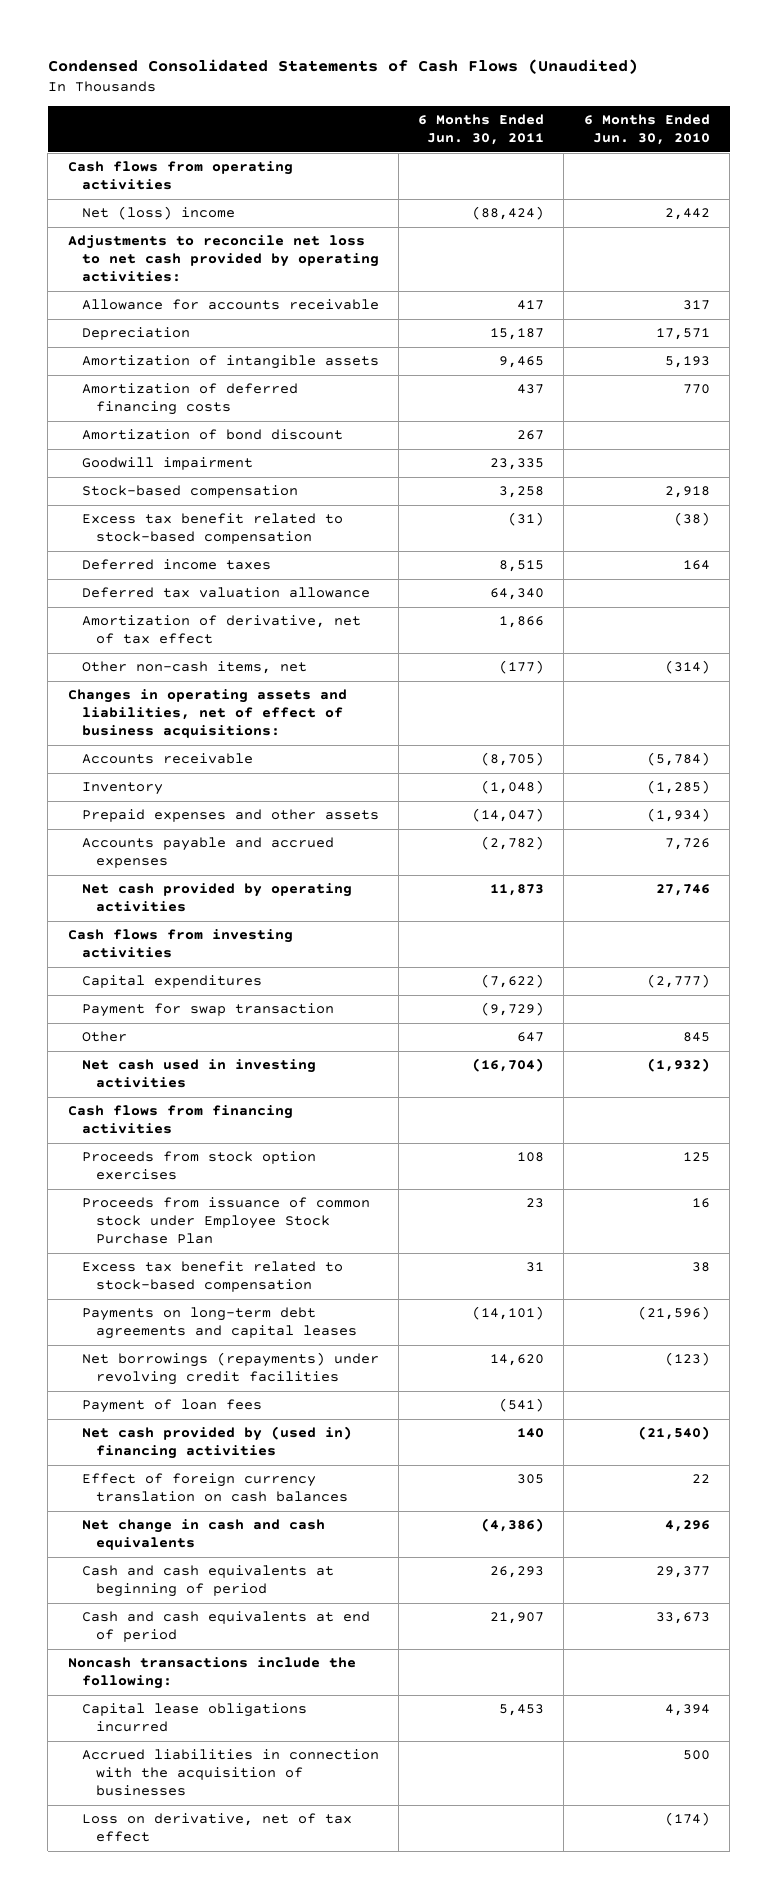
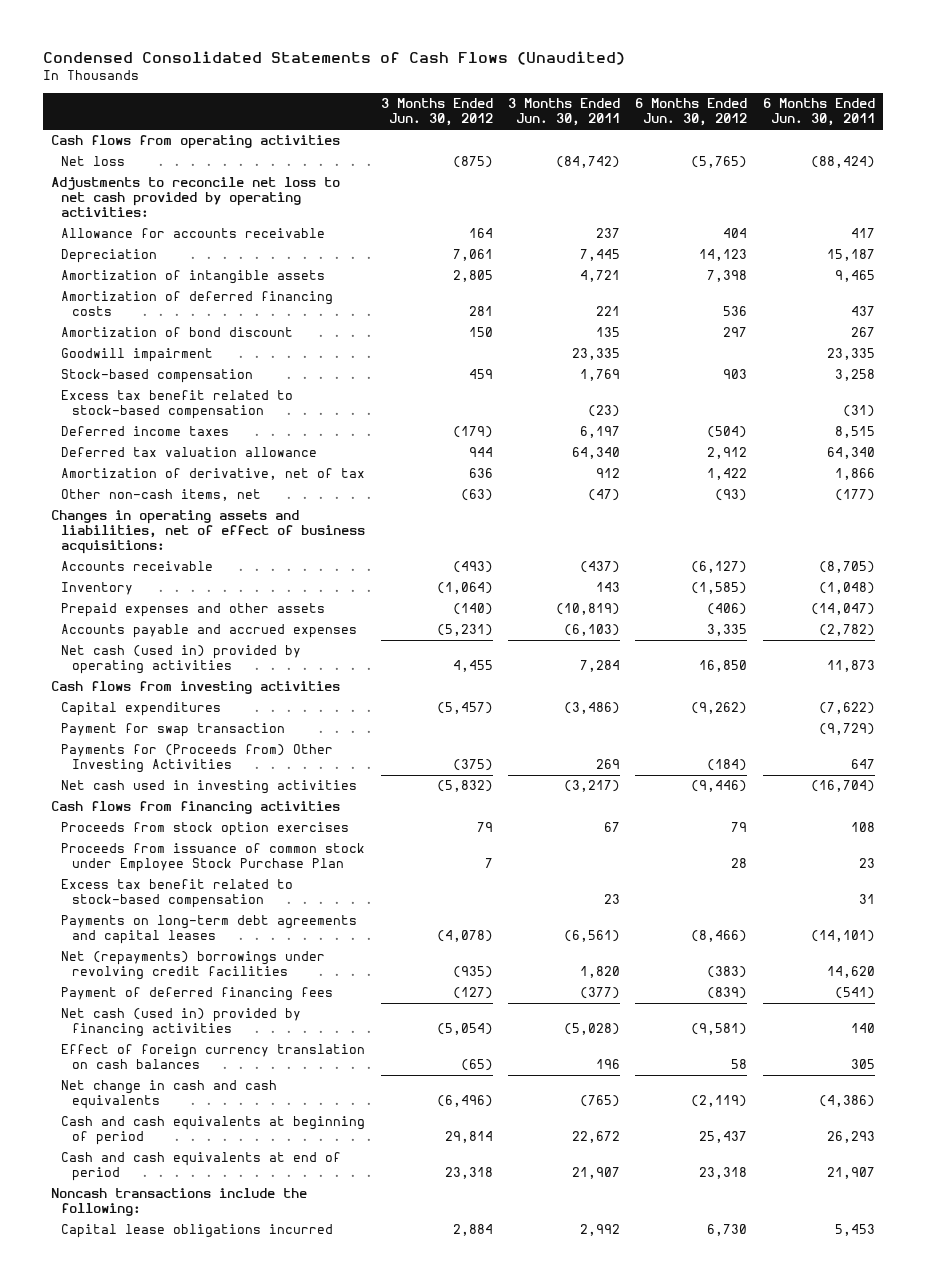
- | 6 Months Ended Jun. 30, 2011 | 6 Months Ended Jun. 30, 2010
+ | 3 Months Ended Jun. 30, 2012 | 3 Months Ended Jun. 30, 2011 | 6 Months Ended Jun. 30, 2012 | 6 Months Ended Jun. 30, 2011
- Net (loss) income | (88,424) | 2,442
+ Net loss | (875) | (84,742) | (5,765) | (88,424)
- Amortization of derivative, net of tax effect | 1,866 |
+ Amortization of derivative, net of tax | 636 | 912 | 1,422 | 1,866
- Net cash provided by operating activities | 11,873 | 27,746
+ Net cash (used in) provided by operating activities | 4,455 | 7,284 | 16,850 | 11,873
- Other | 647 | 845
+ Payments for (Proceeds from) Other Investing Activities | (375) | 269 | (184) | 647
- Net borrowings (repayments) under revolving credit facilities | 14,620 | (123)
- Payment of loan fees | (541) |
- Net cash provided by (used in) financing activities | 140 | (21,540)
+ Net (repayments) borrowings under revolving credit facilities | (935) | 1,820 | (383) | 14,620
+ Payment of deferred financing fees | (127) | (377) | (839) | (541)
+ Net cash (used in) provided by financing activities | (5,054) | (5,028) | (9,581) | 140
- Accrued liabilities in connection with the acquisition of businesses | | 500
- Loss on derivative, net of tax effect | | (174)

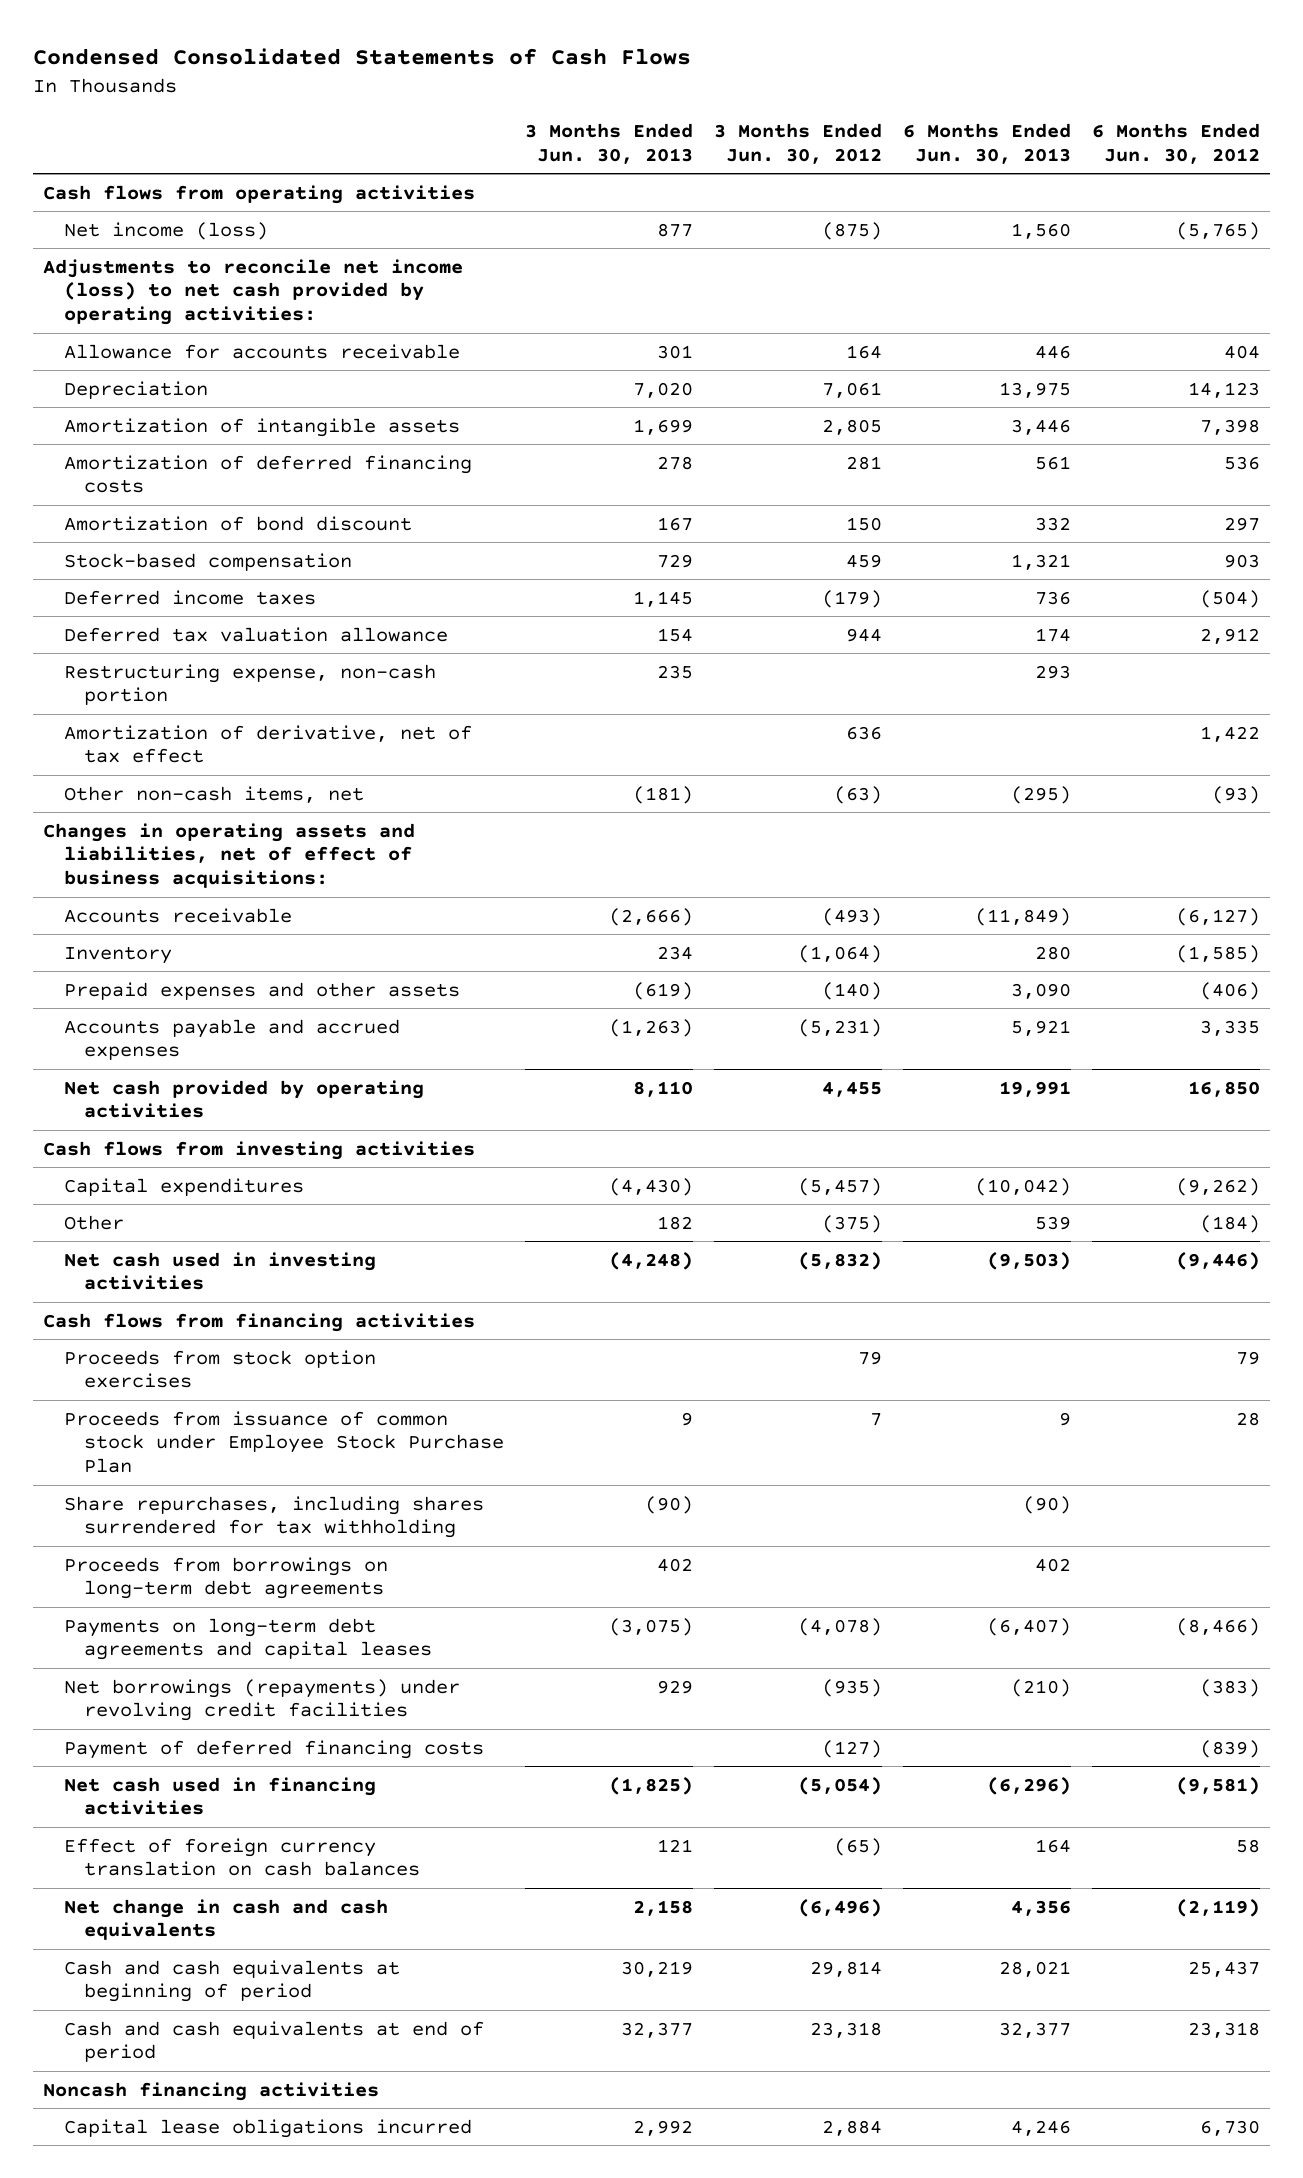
- Condensed Consolidated Statements of Cash Flows (Unaudited)
+ Condensed Consolidated Statements of Cash Flows
- | 3 Months Ended Jun. 30, 2012 | 3 Months Ended Jun. 30, 2011 | 6 Months Ended Jun. 30, 2012 | 6 Months Ended Jun. 30, 2011
+ | 3 Months Ended Jun. 30, 2013 | 3 Months Ended Jun. 30, 2012 | 6 Months Ended Jun. 30, 2013 | 6 Months Ended Jun. 30, 2012
- Net loss | (875) | (84,742) | (5,765) | (88,424)
- Adjustments to reconcile net loss to net cash provided by operating activities:
+ Net income (loss) | 877 | (875) | 1,560 | (5,765)
+ Adjustments to reconcile net income (loss) to net cash provided by operating activities:
- Goodwill impairment | | 23,335 | | 23,335
- Excess tax benefit related to stock-based compensation | | (23) | | (31)
- Amortization of derivative, net of tax | 636 | 912 | 1,422 | 1,866
+ Restructuring expense, non-cash portion | 235 | | 293 |
+ Amortization of derivative, net of tax effect | | 636 | | 1,422
- Net cash (used in) provided by operating activities | 4,455 | 7,284 | 16,850 | 11,873
+ Net cash provided by operating activities | 8,110 | 4,455 | 19,991 | 16,850
- Payment for swap transaction | | | | (9,729)
- Payments for (Proceeds from) Other Investing Activities | (375) | 269 | (184) | 647
+ Other | 182 | (375) | 539 | (184)
- Excess tax benefit related to stock-based compensation | | 23 | | 31
+ Share repurchases, including shares surrendered for tax withholding | (90) | | (90) |
+ Proceeds from borrowings on long-term debt agreements | 402 | | 402 |
- Net (repayments) borrowings under revolving credit facilities | (935) | 1,820 | (383) | 14,620
- Payment of deferred financing fees | (127) | (377) | (839) | (541)
- Net cash (used in) provided by financing activities | (5,054) | (5,028) | (9,581) | 140
+ Net borrowings (repayments) under revolving credit facilities | 929 | (935) | (210) | (383)
+ Payment of deferred financing costs | | (127) | | (839)
+ Net cash used in financing activities | (1,825) | (5,054) | (6,296) | (9,581)
- Noncash transactions include the following:
+ Noncash financing activities

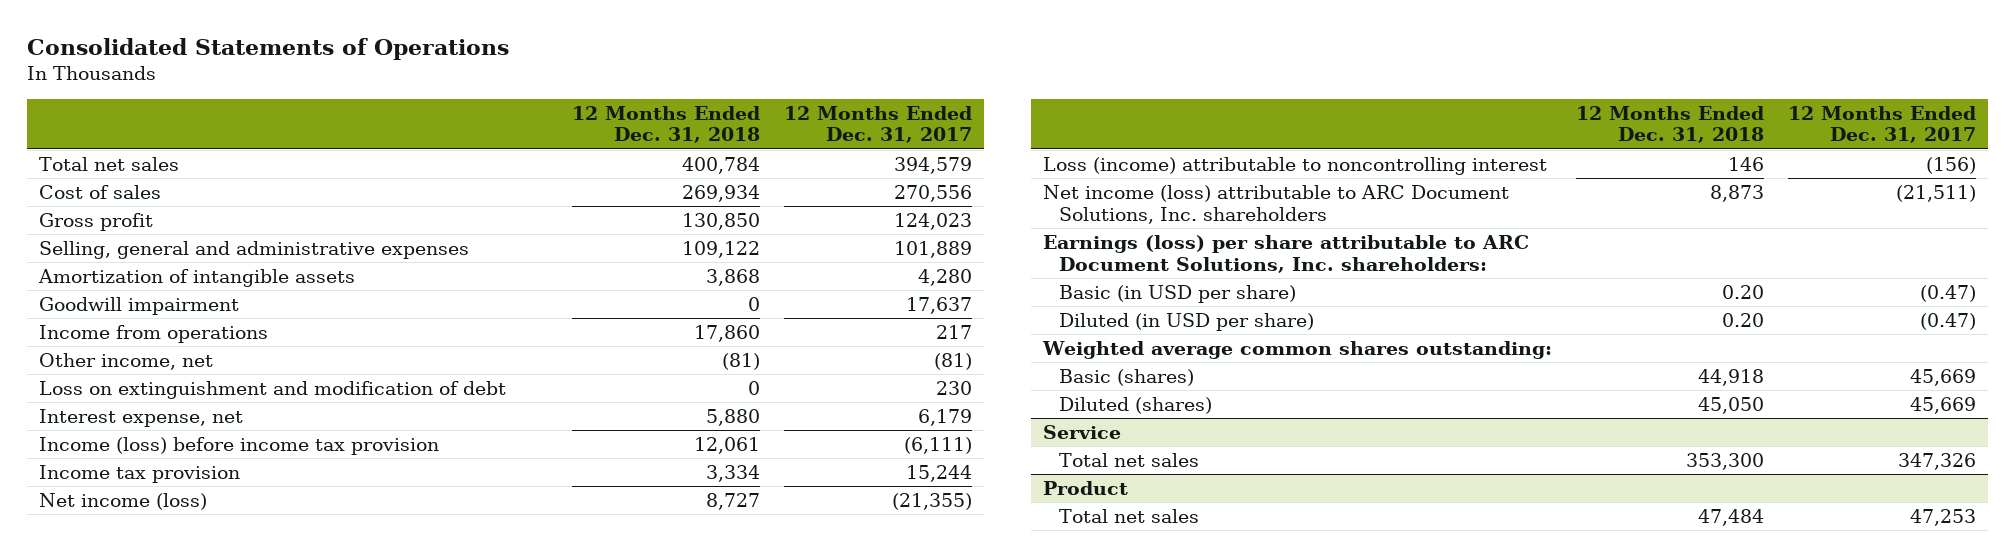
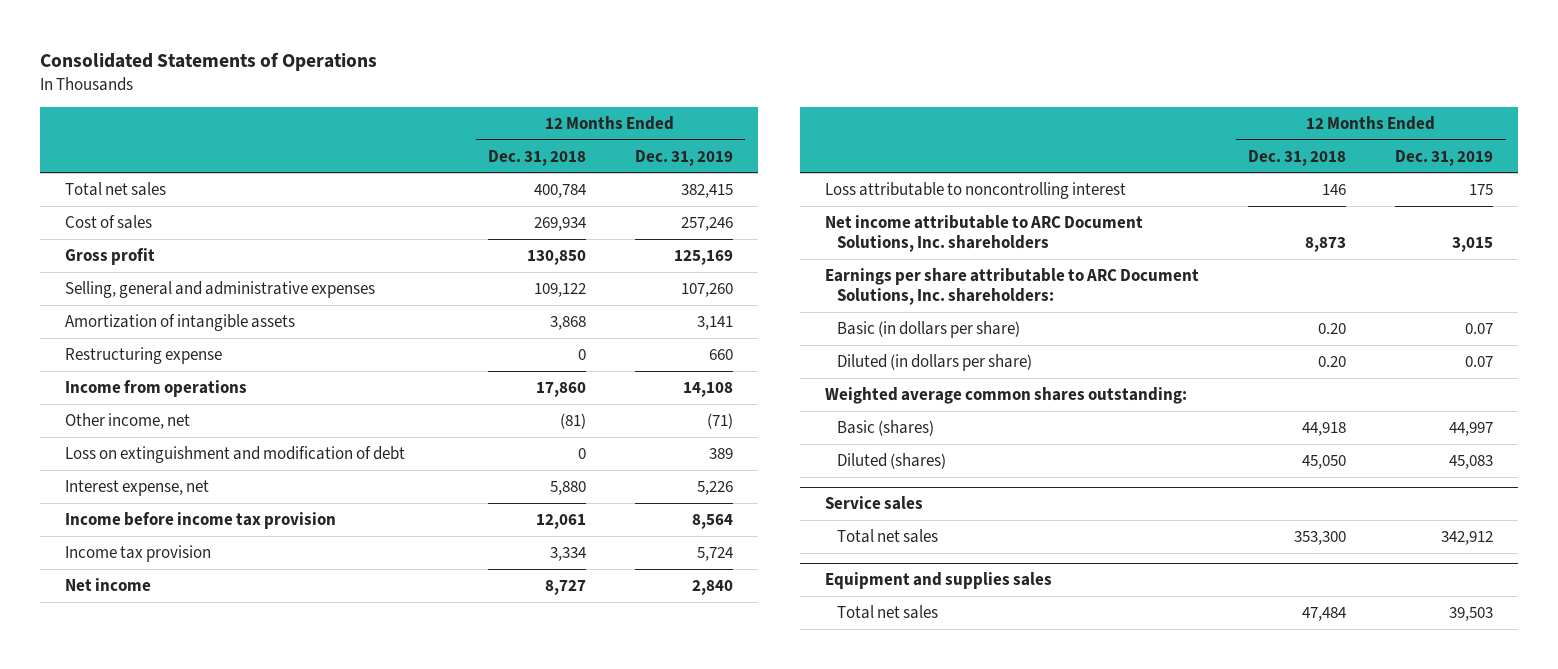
- | 12 Months Ended Dec. 31, 2018 | 12 Months Ended Dec. 31, 2017
+ | 12 Months Ended Dec. 31, 2018 | 12 Months Ended Dec. 31, 2019
- Goodwill impairment | 0 | 17,637
+ Restructuring expense | 0 | 660
- Income (loss) before income tax provision | 12,061 | (6,111)
+ Income before income tax provision | 12,061 | 8,564
- Net income (loss) | 8,727 | (21,355)
- Loss (income) attributable to noncontrolling interest | 146 | (156)
- Net income (loss) attributable to ARC Document Solutions, Inc. shareholders | 8,873 | (21,511)
- Earnings (loss) per share attributable to ARC Document Solutions, Inc. shareholders:
- Basic (in USD per share) | 0.20 | (0.47)
- Diluted (in USD per share) | 0.20 | (0.47)
+ Net income | 8,727 | 2,840
+ Loss attributable to noncontrolling interest | 146 | 175
+ Net income attributable to ARC Document Solutions, Inc. shareholders | 8,873 | 3,015
+ Earnings per share attributable to ARC Document Solutions, Inc. shareholders:
+ Basic (in dollars per share) | 0.20 | 0.07
+ Diluted (in dollars per share) | 0.20 | 0.07
- Service
+ Service sales
- Product
+ Equipment and supplies sales

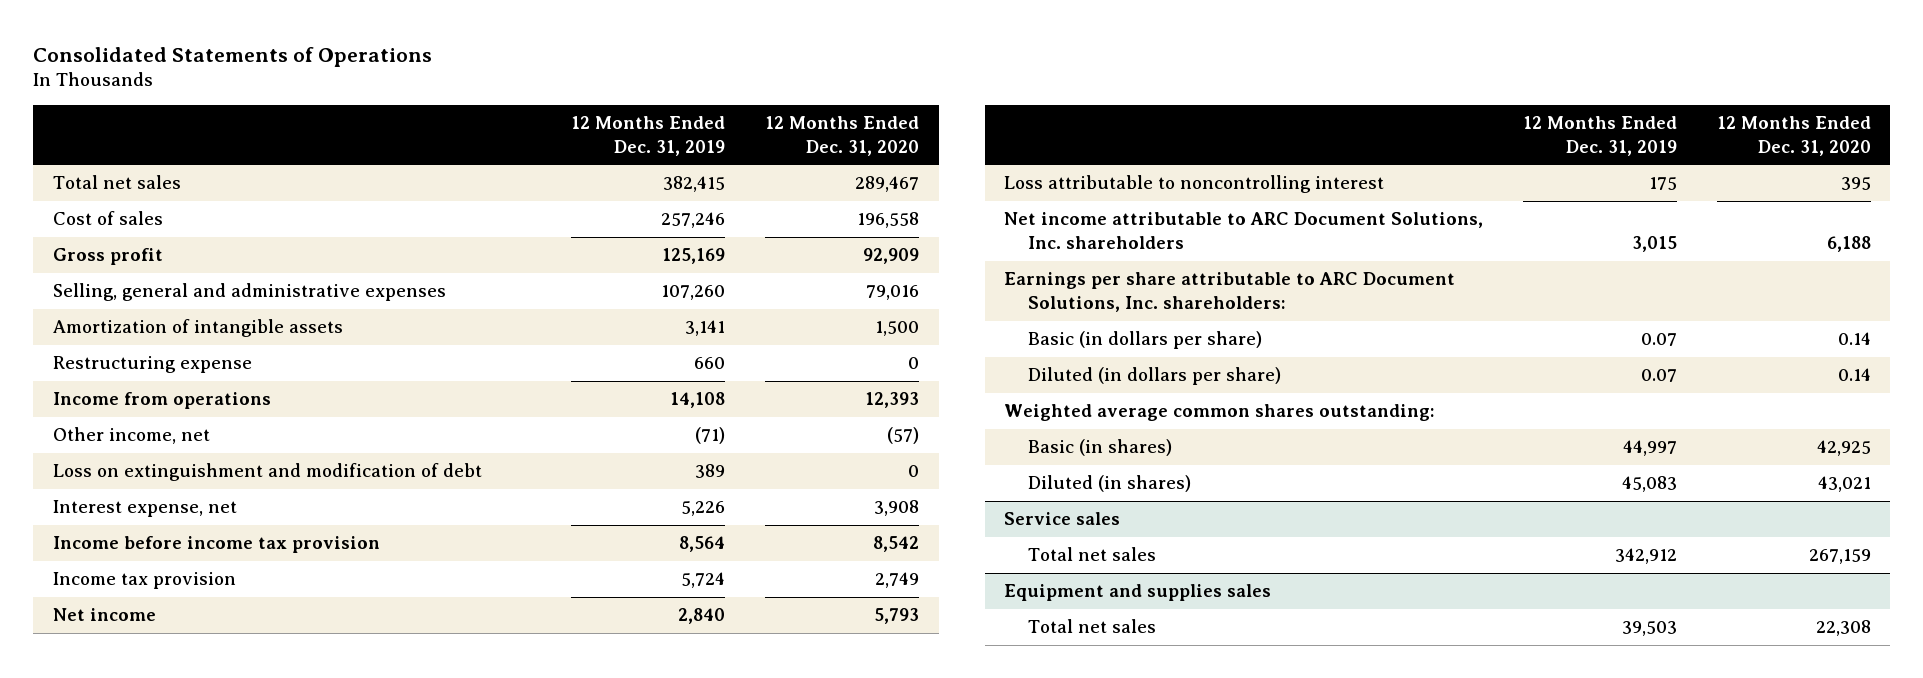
- | 12 Months Ended Dec. 31, 2018 | 12 Months Ended Dec. 31, 2019
+ | 12 Months Ended Dec. 31, 2019 | 12 Months Ended Dec. 31, 2020
- Basic (shares) | 44,918 | 44,997
- Diluted (shares) | 45,050 | 45,083
+ Basic (in shares) | 44,997 | 42,925
+ Diluted (in shares) | 45,083 | 43,021

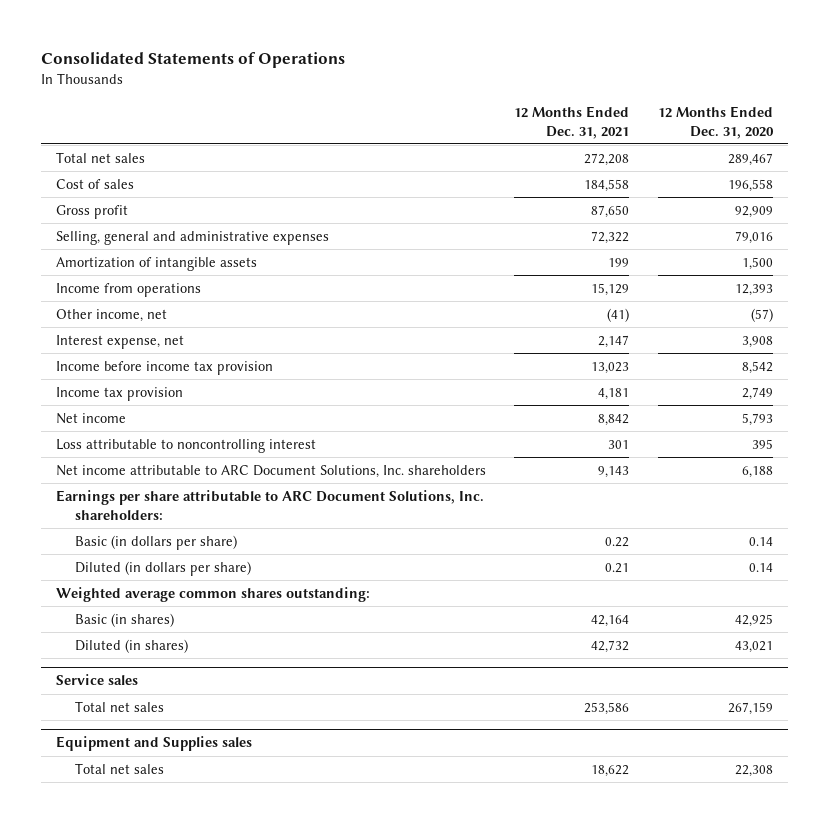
- | 12 Months Ended Dec. 31, 2019 | 12 Months Ended Dec. 31, 2020
+ | 12 Months Ended Dec. 31, 2021 | 12 Months Ended Dec. 31, 2020
- Restructuring expense | 660 | 0
- Loss on extinguishment and modification of debt | 389 | 0
- Equipment and supplies sales
+ Equipment and Supplies sales

